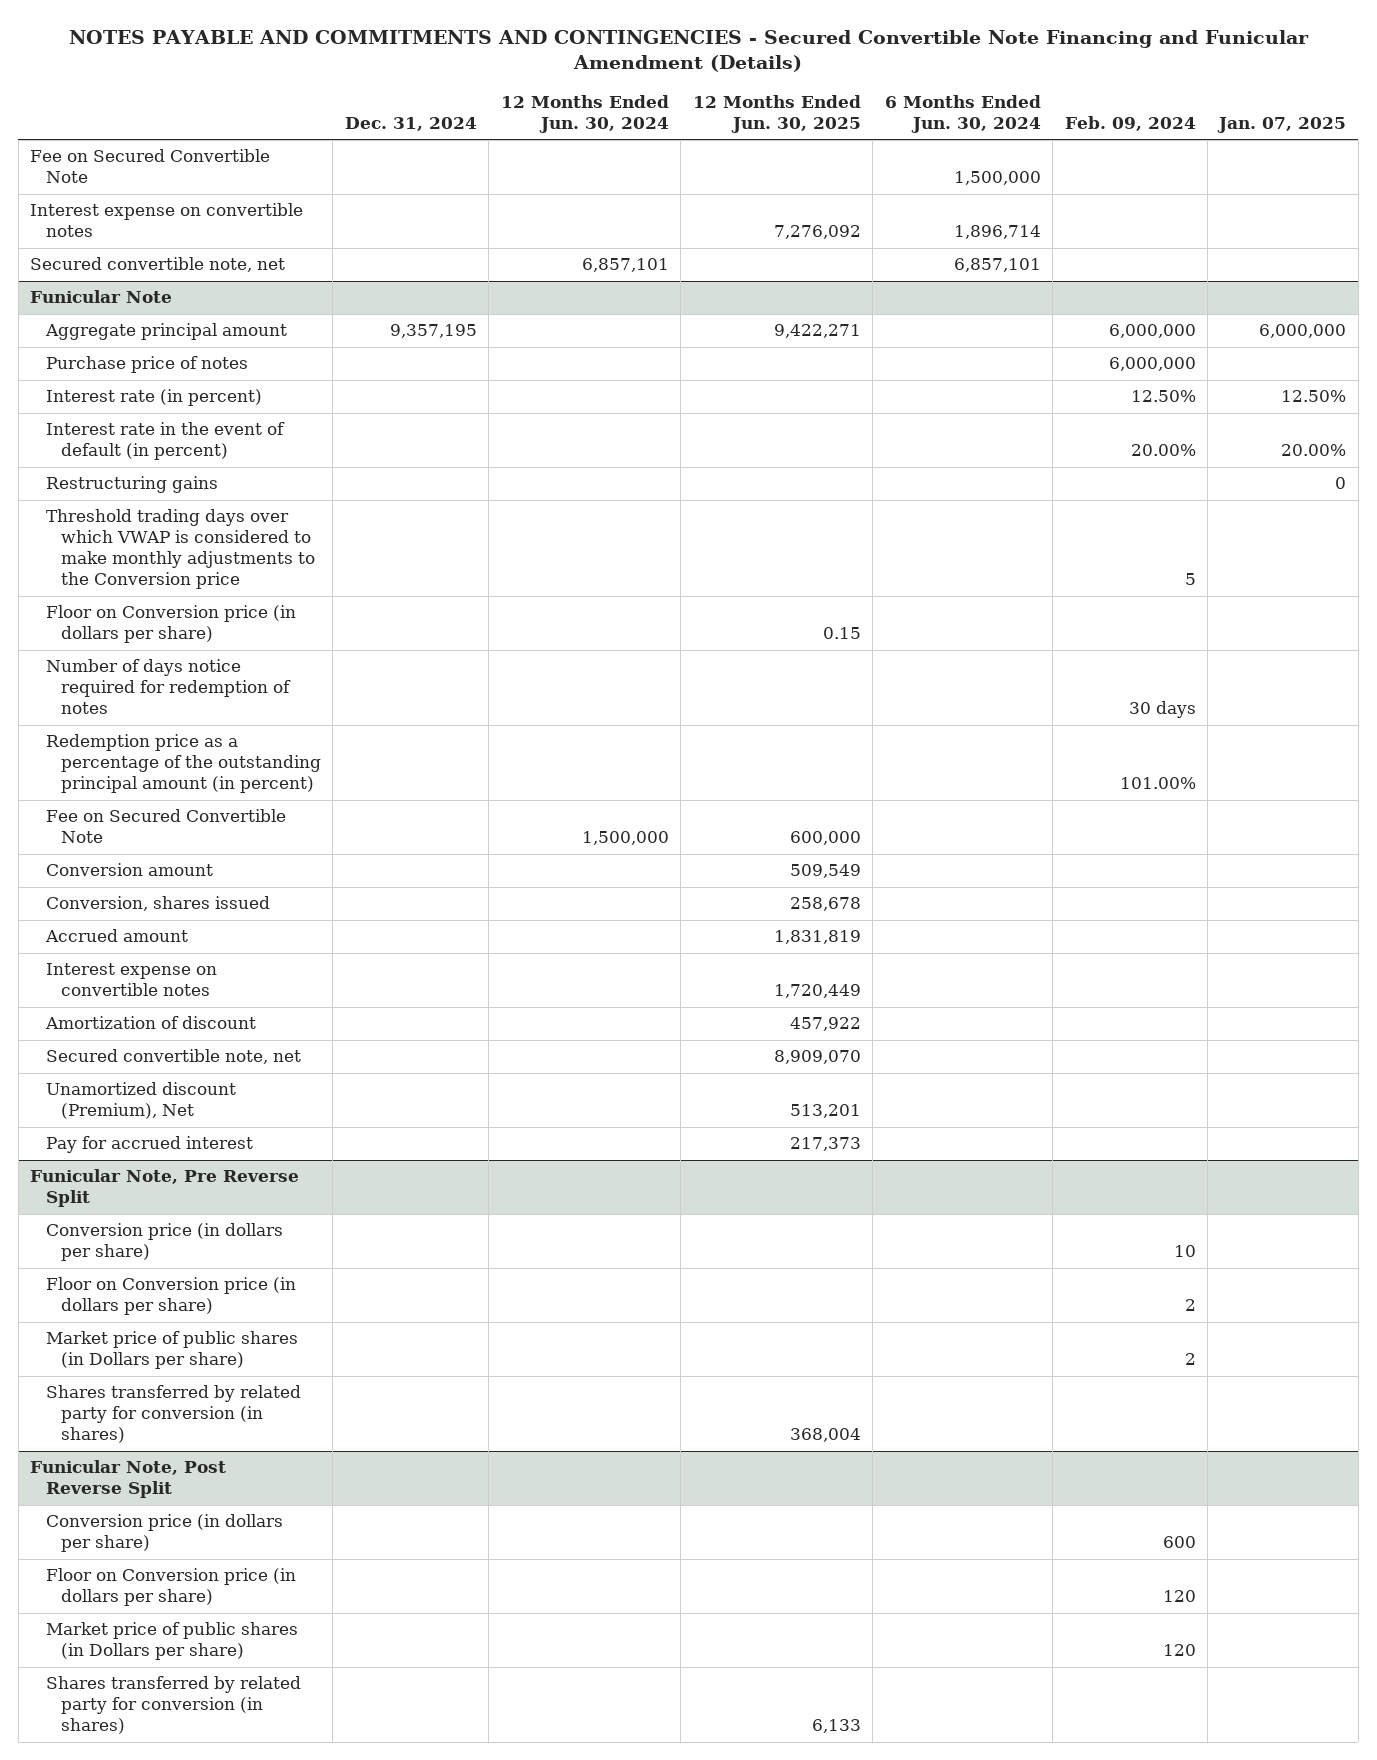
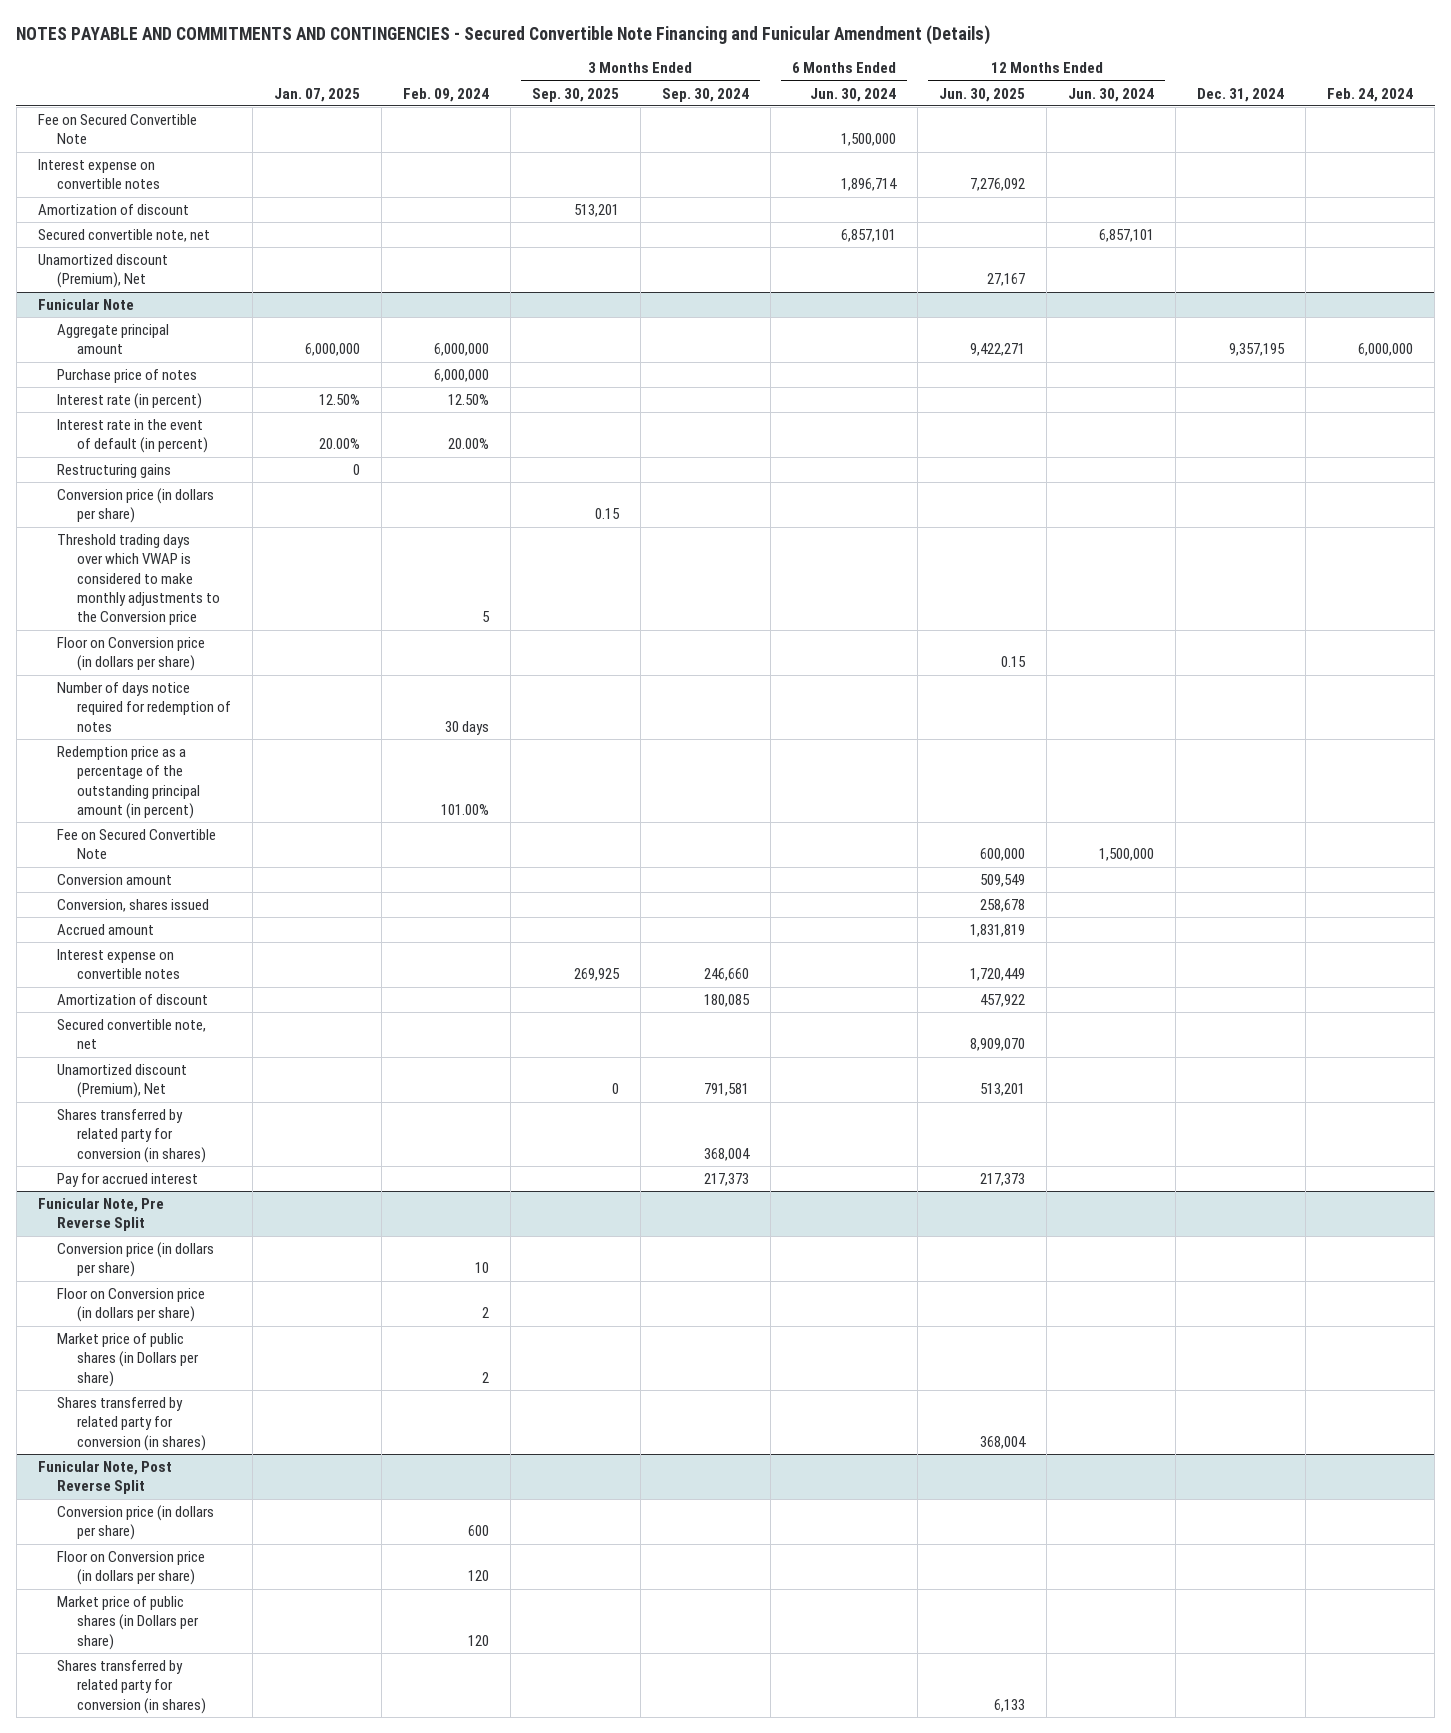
- | Dec. 31, 2024 | 12 Months Ended Jun. 30, 2024 | 12 Months Ended Jun. 30, 2025 | 6 Months Ended Jun. 30, 2024 | Feb. 09, 2024 | Jan. 07, 2025
+ | Jan. 07, 2025 | Feb. 09, 2024 | 3 Months Ended Sep. 30, 2025 | 3 Months Ended Sep. 30, 2024 | 6 Months Ended Jun. 30, 2024 | 12 Months Ended Jun. 30, 2025 | 12 Months Ended Jun. 30, 2024 | Dec. 31, 2024 | Feb. 24, 2024
+ Amortization of discount | | | 513,201 | | | | | |
+ Unamortized discount (Premium), Net | | | | | | 27,167 | | |
@ Funicular Note
+ Conversion price (in dollars per share) | | | 0.15 | | | | | |
+ Shares transferred by related party for conversion (in shares) | | | | 368,004 | | | | |

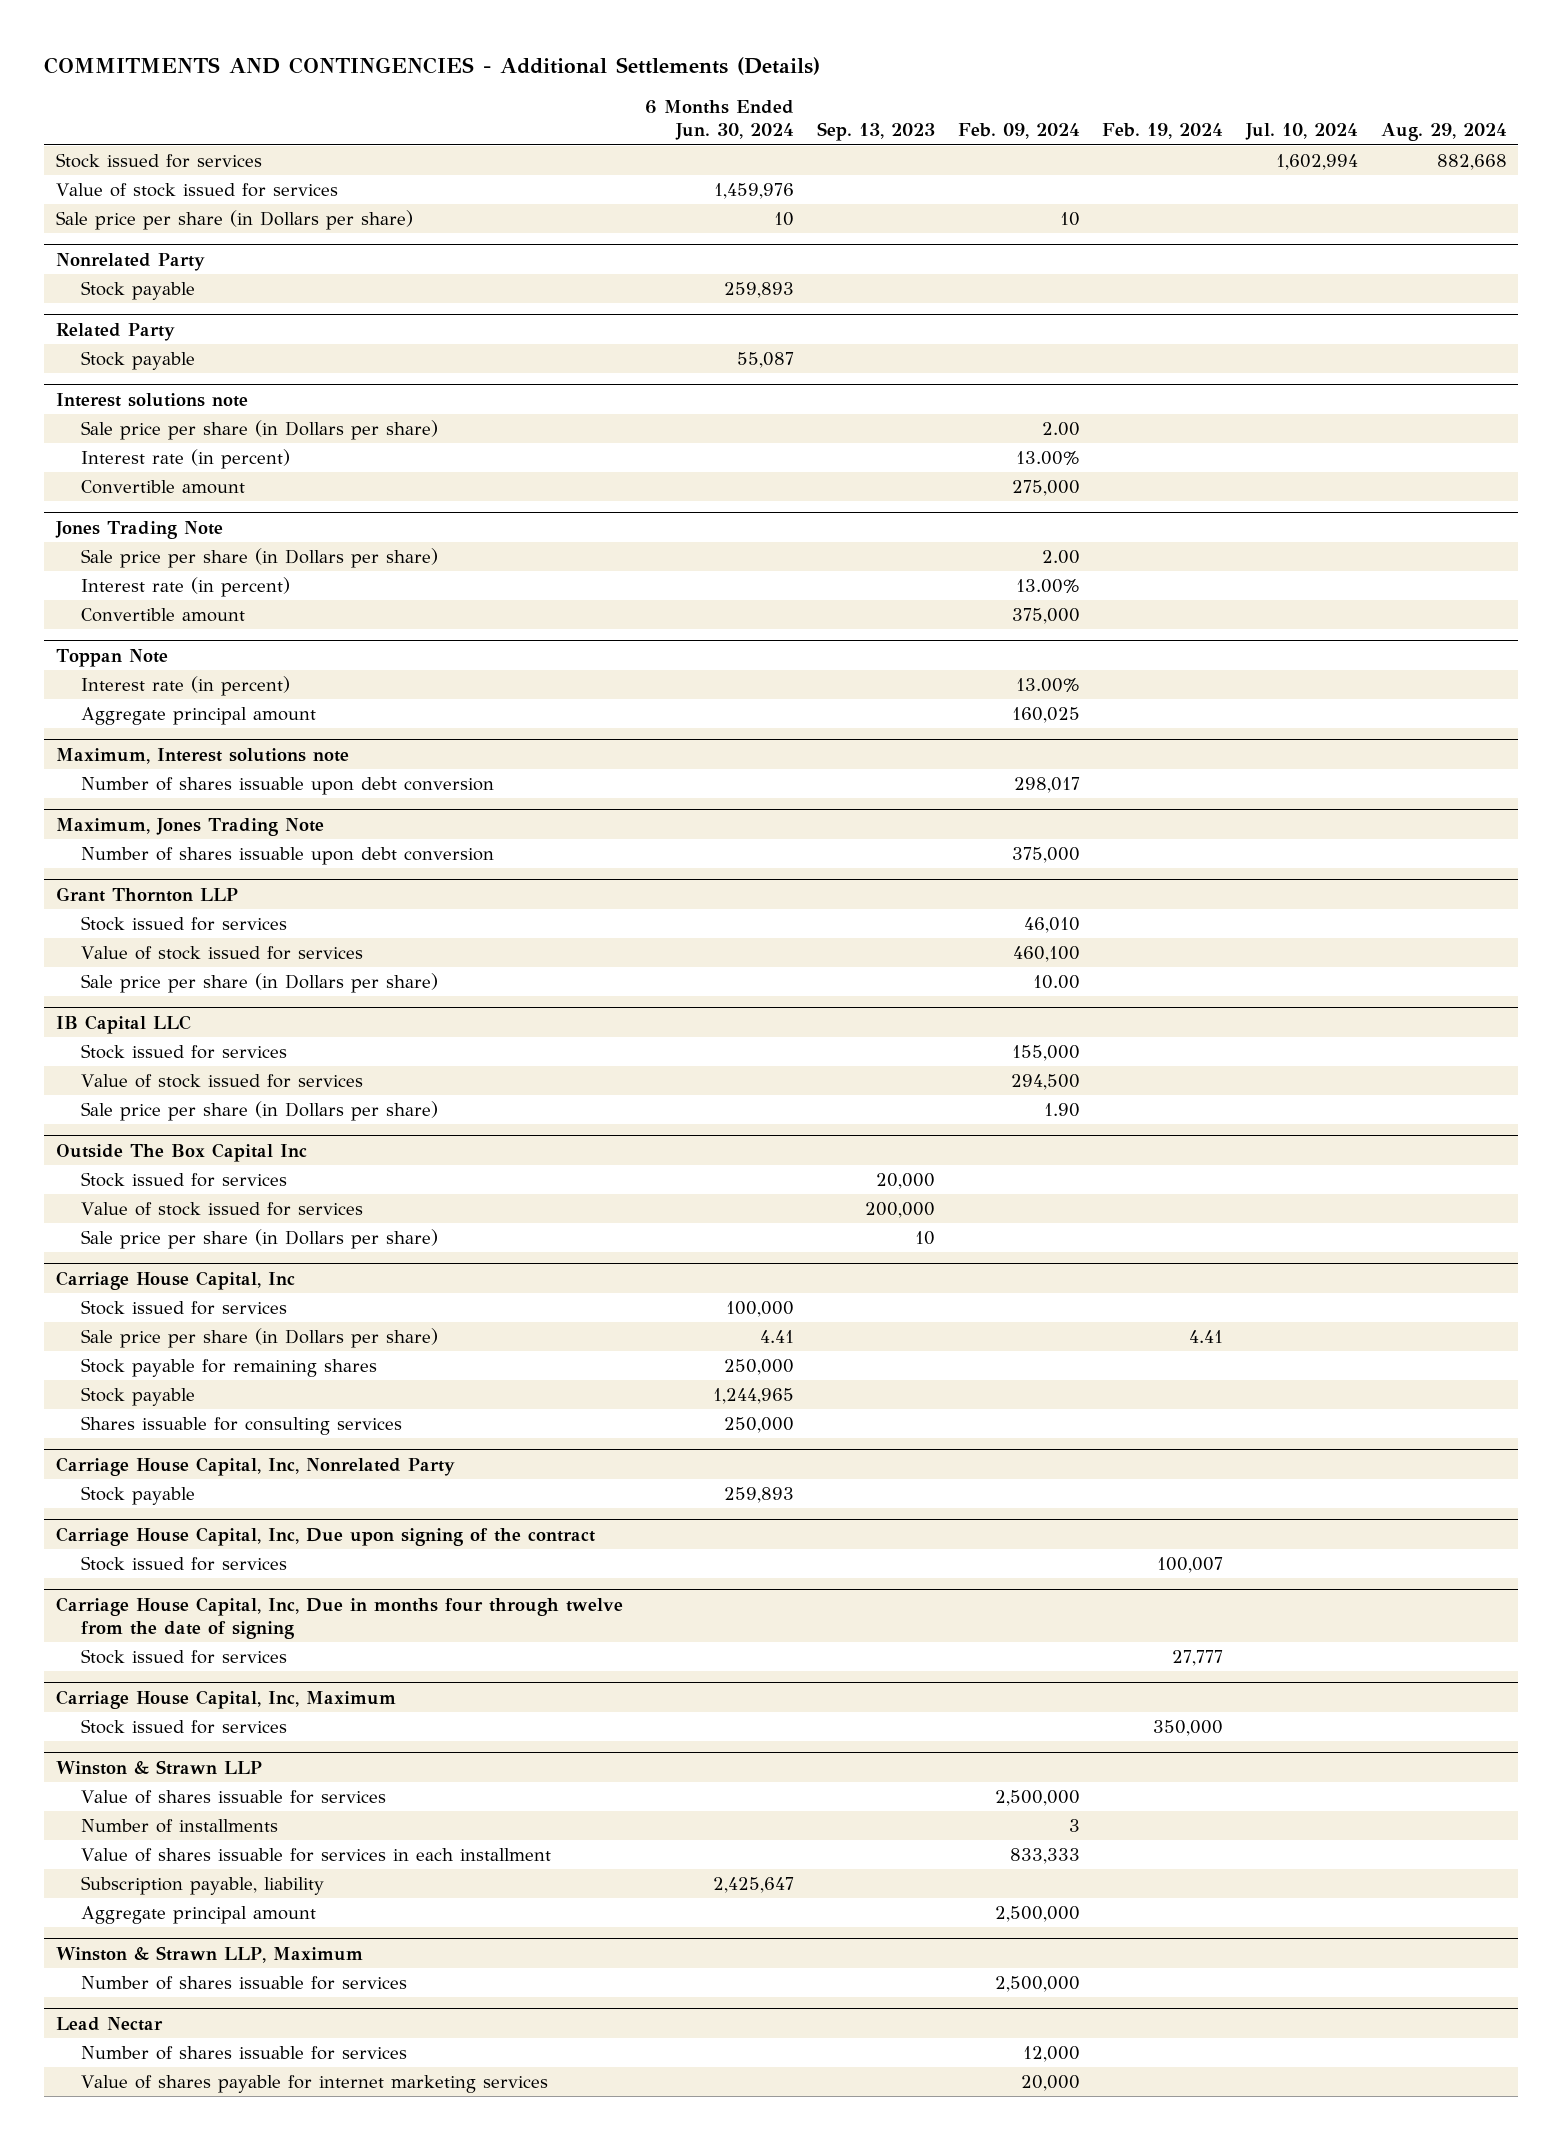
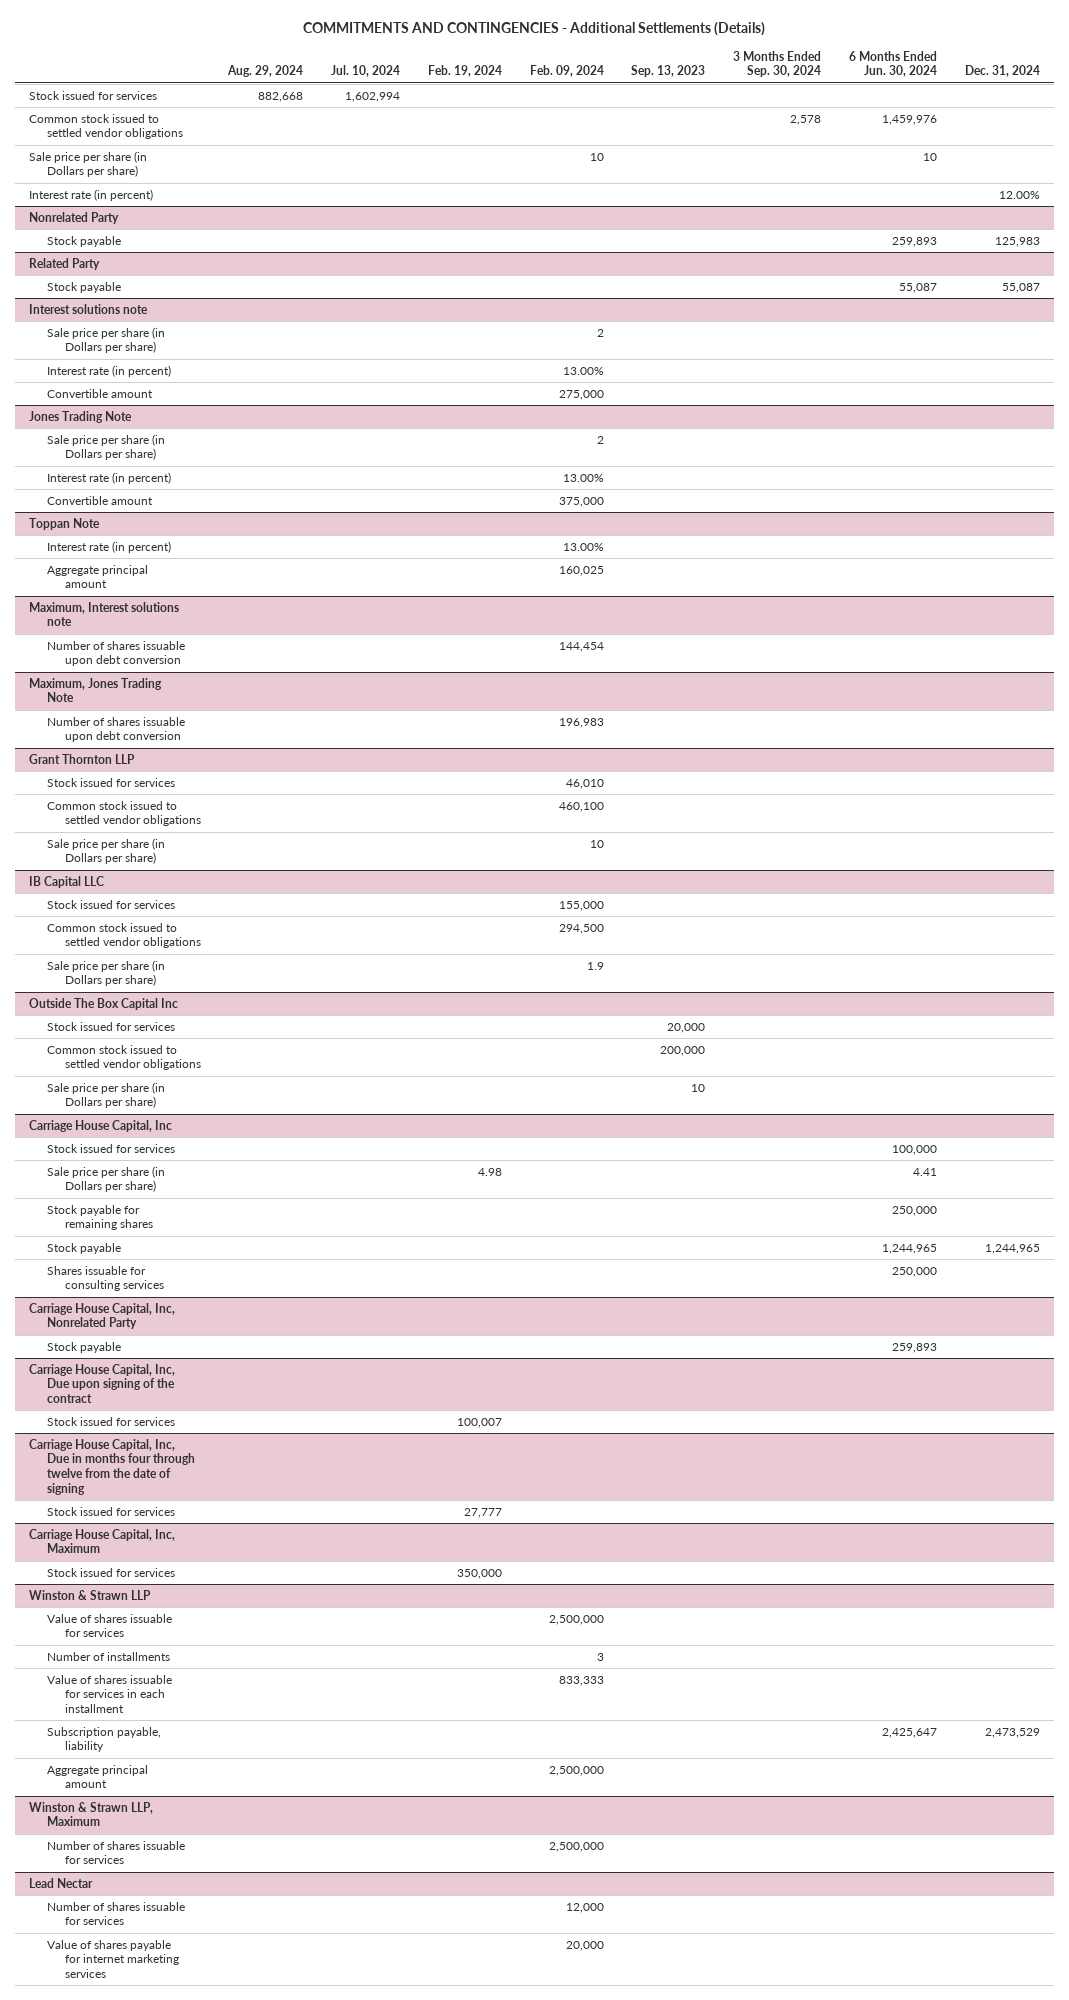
- | 6 Months Ended Jun. 30, 2024 | Sep. 13, 2023 | Feb. 09, 2024 | Feb. 19, 2024 | Jul. 10, 2024 | Aug. 29, 2024
+ | Aug. 29, 2024 | Jul. 10, 2024 | Feb. 19, 2024 | Feb. 09, 2024 | Sep. 13, 2023 | 3 Months Ended Sep. 30, 2024 | 6 Months Ended Jun. 30, 2024 | Dec. 31, 2024
- Value of stock issued for services | 1,459,976 | | | | |
+ Common stock issued to settled vendor obligations | | | | | | 2,578 | 1,459,976 |
+ Interest rate (in percent) | | | | | | | | 12.00%
@ Interest solutions note
- Sale price per share (in Dollars per share) | | | 2.00 | | |
+ Sale price per share (in Dollars per share) | | | | 2 | | | |
@ Jones Trading Note
- Sale price per share (in Dollars per share) | | | 2.00 | | |
+ Sale price per share (in Dollars per share) | | | | 2 | | | |
@ Maximum, Interest solutions note
- Number of shares issuable upon debt conversion | | | 298,017 | | |
+ Number of shares issuable upon debt conversion | | | | 144,454 | | | |
@ Maximum, Jones Trading Note
- Number of shares issuable upon debt conversion | | | 375,000 | | |
+ Number of shares issuable upon debt conversion | | | | 196,983 | | | |
@ Grant Thornton LLP
- Value of stock issued for services | | | 460,100 | | |
- Sale price per share (in Dollars per share) | | | 10.00 | | |
+ Common stock issued to settled vendor obligations | | | | 460,100 | | | |
+ Sale price per share (in Dollars per share) | | | | 10 | | | |
@ IB Capital LLC
- Value of stock issued for services | | | 294,500 | | |
- Sale price per share (in Dollars per share) | | | 1.90 | | |
+ Common stock issued to settled vendor obligations | | | | 294,500 | | | |
+ Sale price per share (in Dollars per share) | | | | 1.9 | | | |
@ Outside The Box Capital Inc
- Value of stock issued for services | | 200,000 | | | |
+ Common stock issued to settled vendor obligations | | | | | 200,000 | | |
@ Carriage House Capital, Inc
- Sale price per share (in Dollars per share) | 4.41 | | | 4.41 | |
+ Sale price per share (in Dollars per share) | | | 4.98 | | | | 4.41 |

